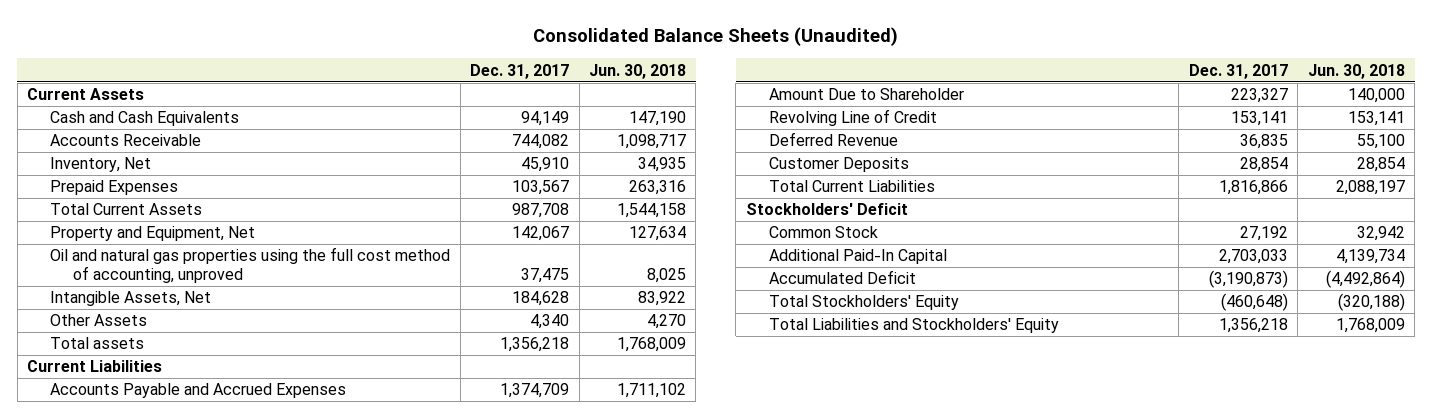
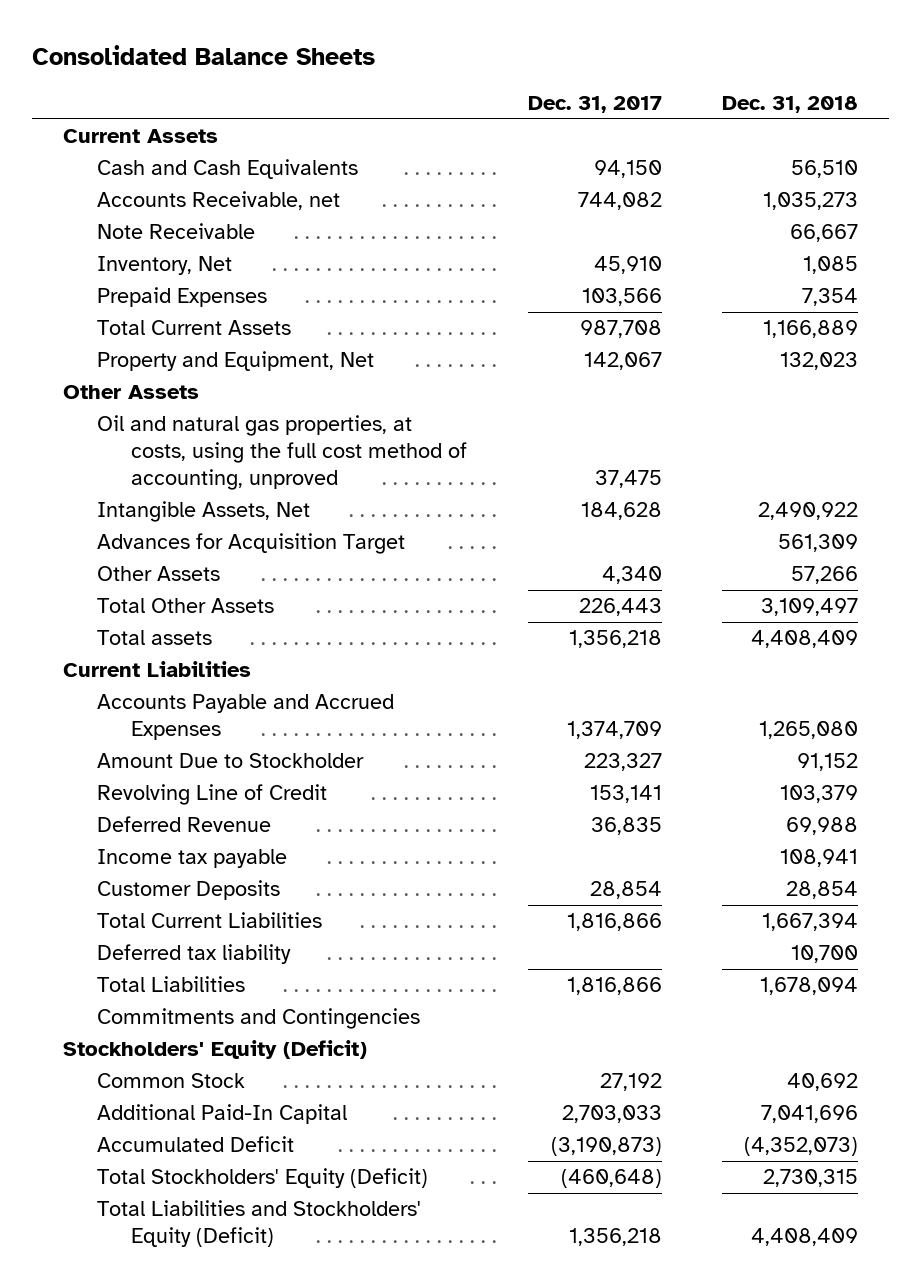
- Consolidated Balance Sheets (Unaudited)
+ Consolidated Balance Sheets
- | Dec. 31, 2017 | Jun. 30, 2018
+ | Dec. 31, 2017 | Dec. 31, 2018
- Cash and Cash Equivalents | 94,149 | 147,190
- Accounts Receivable | 744,082 | 1,098,717
+ Cash and Cash Equivalents | 94,150 | 56,510
+ Accounts Receivable, net | 744,082 | 1,035,273
+ Note Receivable | | 66,667
- Prepaid Expenses | 103,567 | 263,316
+ Prepaid Expenses | 103,566 | 7,354
- Oil and natural gas properties using the full cost method of accounting, unproved | 37,475 | 8,025
+ Other Assets
+ Oil and natural gas properties, at costs, using the full cost method of accounting, unproved | 37,475 |
+ Advances for Acquisition Target | | 561,309
+ Total Other Assets | 226,443 | 3,109,497
- Amount Due to Shareholder | 223,327 | 140,000
+ Amount Due to Stockholder | 223,327 | 91,152
+ Income tax payable | | 108,941
- Stockholders' Deficit
+ Deferred tax liability | | 10,700
+ Total Liabilities | 1,816,866 | 1,678,094
+ Commitments and Contingencies
+ Stockholders' Equity (Deficit)
- Total Stockholders' Equity | (460,648) | (320,188)
- Total Liabilities and Stockholders' Equity | 1,356,218 | 1,768,009
+ Total Stockholders' Equity (Deficit) | (460,648) | 2,730,315
+ Total Liabilities and Stockholders' Equity (Deficit) | 1,356,218 | 4,408,409

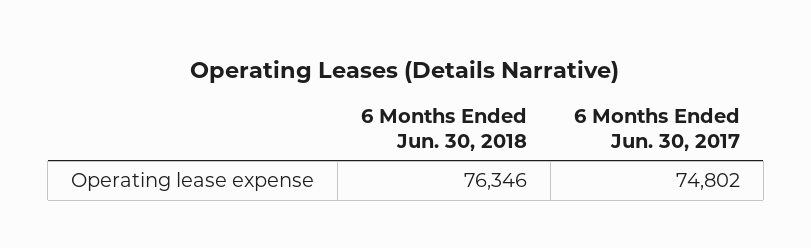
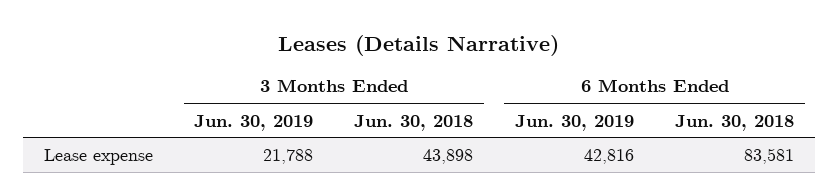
- Operating Leases (Details Narrative)
+ Leases (Details Narrative)
- | 6 Months Ended Jun. 30, 2018 | 6 Months Ended Jun. 30, 2017
+ | 3 Months Ended Jun. 30, 2019 | 3 Months Ended Jun. 30, 2018 | 6 Months Ended Jun. 30, 2019 | 6 Months Ended Jun. 30, 2018
- Operating lease expense | 76,346 | 74,802
+ Lease expense | 21,788 | 43,898 | 42,816 | 83,581

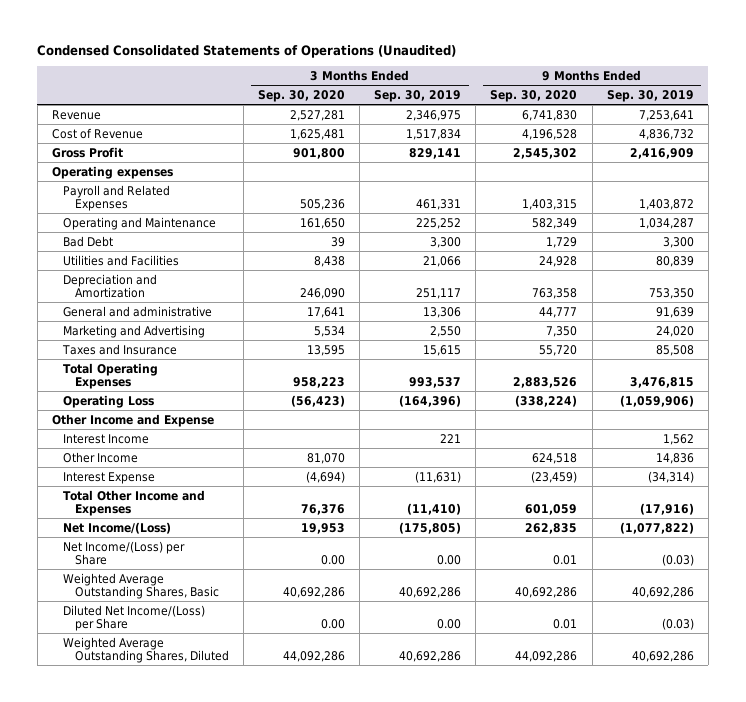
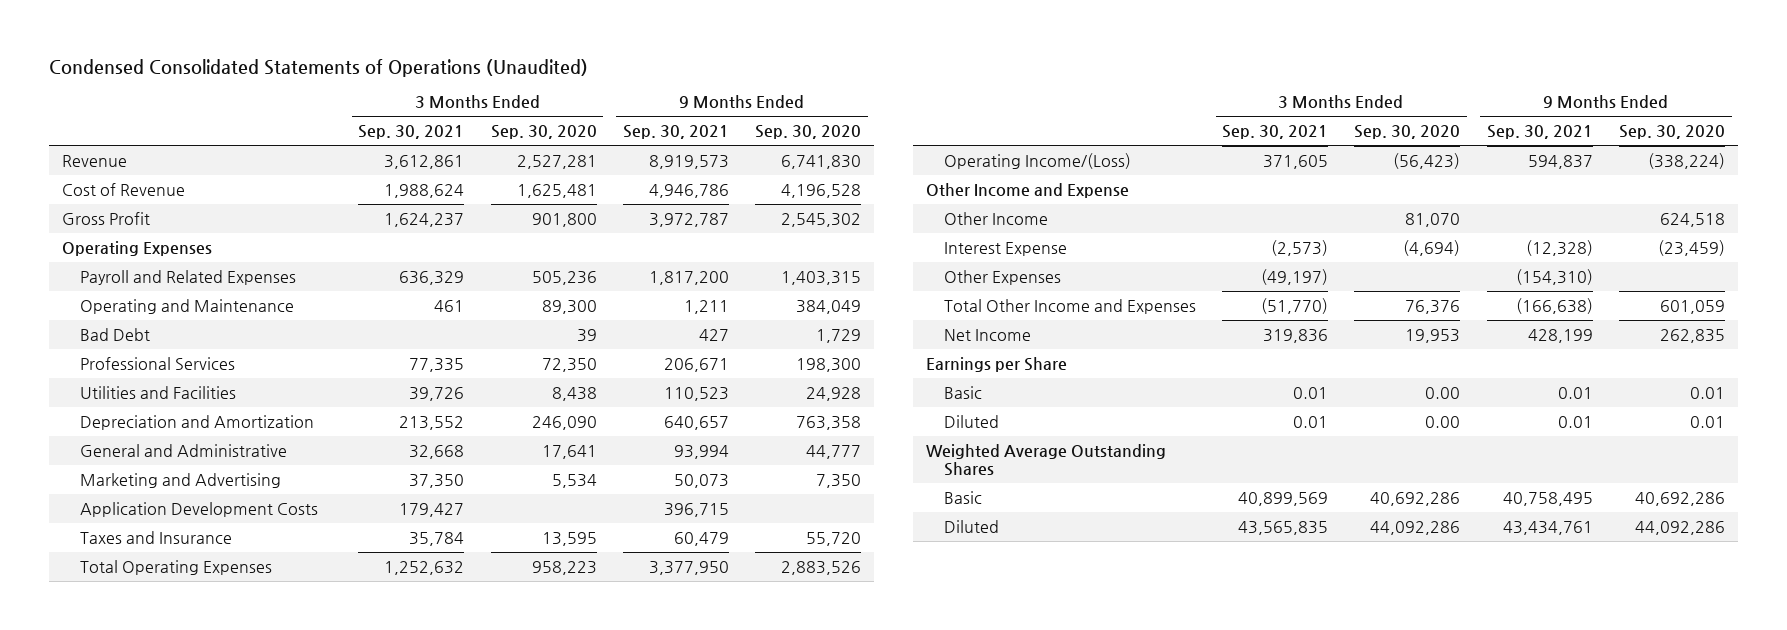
- | 3 Months Ended Sep. 30, 2020 | 3 Months Ended Sep. 30, 2019 | 9 Months Ended Sep. 30, 2020 | 9 Months Ended Sep. 30, 2019
+ | 3 Months Ended Sep. 30, 2021 | 3 Months Ended Sep. 30, 2020 | 9 Months Ended Sep. 30, 2021 | 9 Months Ended Sep. 30, 2020
- Operating expenses
+ Operating Expenses
- Operating and Maintenance | 161,650 | 225,252 | 582,349 | 1,034,287
+ Operating and Maintenance | 461 | 89,300 | 1,211 | 384,049
+ Professional Services | 77,335 | 72,350 | 206,671 | 198,300
- General and administrative | 17,641 | 13,306 | 44,777 | 91,639
+ General and Administrative | 32,668 | 17,641 | 93,994 | 44,777
+ Application Development Costs | 179,427 | | 396,715 |
- Operating Loss | (56,423) | (164,396) | (338,224) | (1,059,906)
+ Operating Income/(Loss) | 371,605 | (56,423) | 594,837 | (338,224)
- Interest Income | | 221 | | 1,562
+ Other Expenses | (49,197) | | (154,310) |
- Net Income/(Loss) | 19,953 | (175,805) | 262,835 | (1,077,822)
- Net Income/(Loss) per Share | 0.00 | 0.00 | 0.01 | (0.03)
- Weighted Average Outstanding Shares, Basic | 40,692,286 | 40,692,286 | 40,692,286 | 40,692,286
- Diluted Net Income/(Loss) per Share | 0.00 | 0.00 | 0.01 | (0.03)
- Weighted Average Outstanding Shares, Diluted | 44,092,286 | 40,692,286 | 44,092,286 | 40,692,286
+ Net Income | 319,836 | 19,953 | 428,199 | 262,835
+ Earnings per Share
+ Basic | 0.01 | 0.00 | 0.01 | 0.01
+ Diluted | 0.01 | 0.00 | 0.01 | 0.01
+ Weighted Average Outstanding Shares
+ Basic | 40,899,569 | 40,692,286 | 40,758,495 | 40,692,286
+ Diluted | 43,565,835 | 44,092,286 | 43,434,761 | 44,092,286

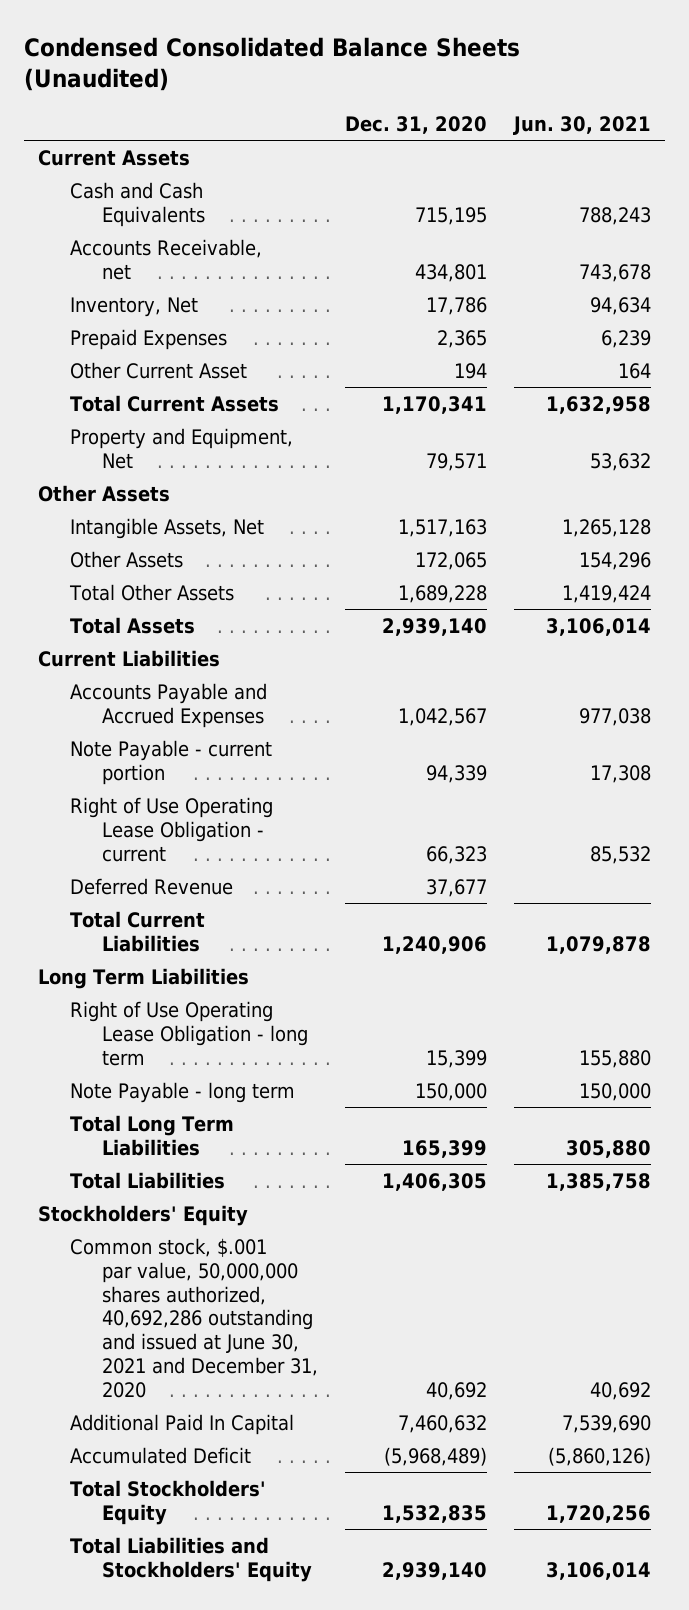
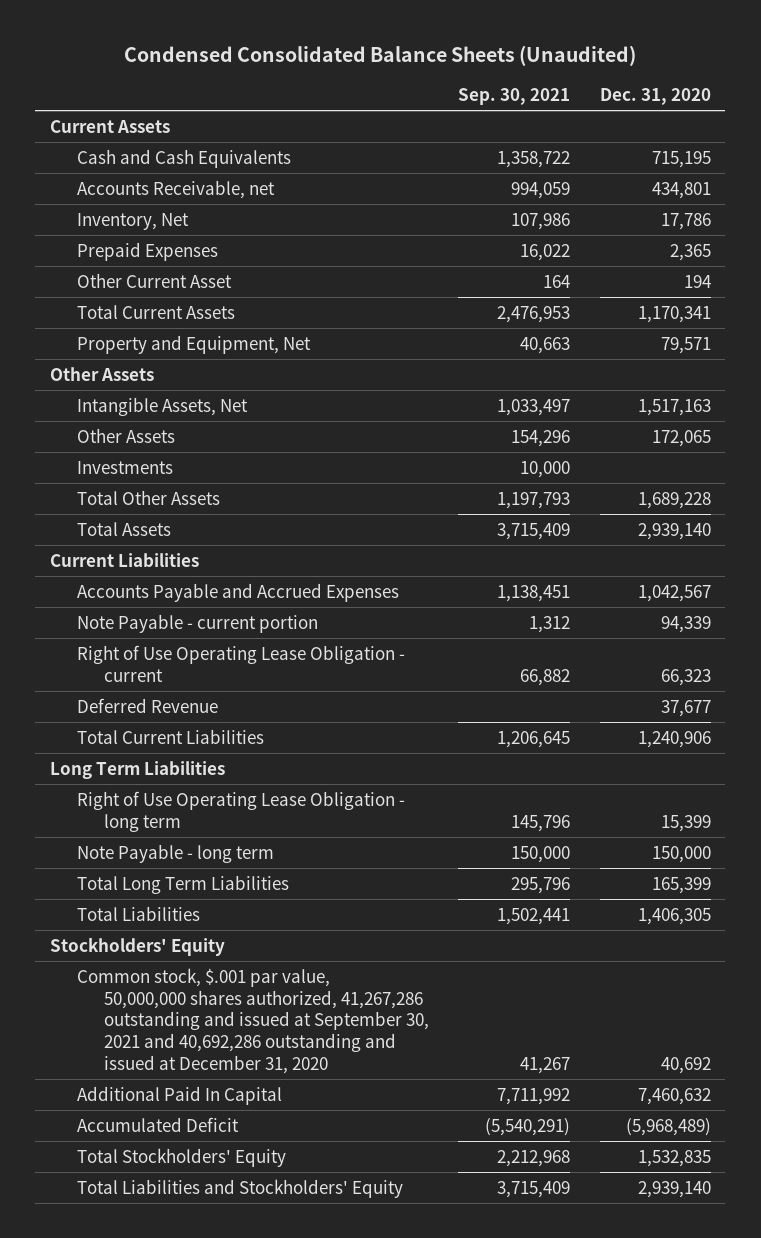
- | Dec. 31, 2020 | Jun. 30, 2021
+ | Sep. 30, 2021 | Dec. 31, 2020
+ Investments | 10,000 |
- Common stock, $.001 par value, 50,000,000 shares authorized, 40,692,286 outstanding and issued at June 30, 2021 and December 31, 2020 | 40,692 | 40,692
+ Common stock, $.001 par value, 50,000,000 shares authorized, 41,267,286 outstanding and issued at September 30, 2021 and 40,692,286 outstanding and issued at December 31, 2020 | 41,267 | 40,692

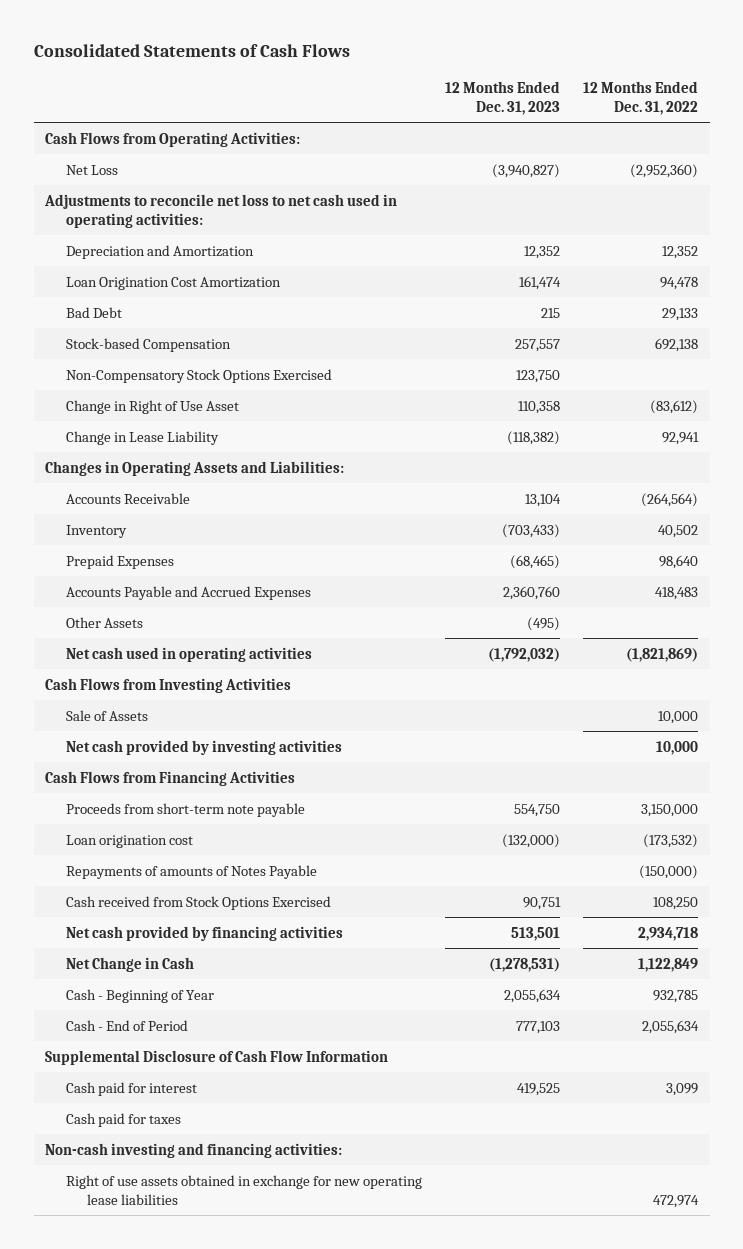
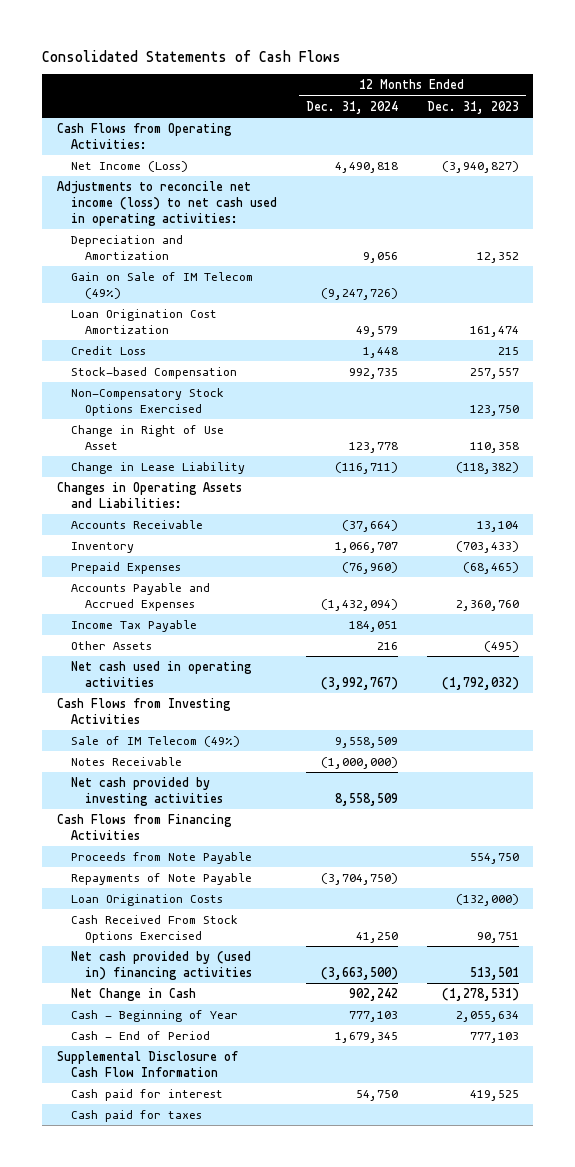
- | 12 Months Ended Dec. 31, 2023 | 12 Months Ended Dec. 31, 2022
+ | 12 Months Ended Dec. 31, 2024 | 12 Months Ended Dec. 31, 2023
- Net Loss | (3,940,827) | (2,952,360)
- Adjustments to reconcile net loss to net cash used in operating activities:
+ Net Income (Loss) | 4,490,818 | (3,940,827)
+ Adjustments to reconcile net income (loss) to net cash used in operating activities:
+ Gain on Sale of IM Telecom (49%) | (9,247,726) |
- Bad Debt | 215 | 29,133
+ Credit Loss | 1,448 | 215
+ Income Tax Payable | 184,051 |
- Sale of Assets | | 10,000
+ Sale of IM Telecom (49%) | 9,558,509 |
+ Notes Receivable | (1,000,000) |
- Proceeds from short-term note payable | 554,750 | 3,150,000
- Loan origination cost | (132,000) | (173,532)
- Repayments of amounts of Notes Payable | | (150,000)
- Cash received from Stock Options Exercised | 90,751 | 108,250
- Net cash provided by financing activities | 513,501 | 2,934,718
+ Proceeds from Note Payable | | 554,750
+ Repayments of Note Payable | (3,704,750) |
+ Loan Origination Costs | | (132,000)
+ Cash Received From Stock Options Exercised | 41,250 | 90,751
+ Net cash provided by (used in) financing activities | (3,663,500) | 513,501
- Non-cash investing and financing activities:
- Right of use assets obtained in exchange for new operating lease liabilities | | 472,974

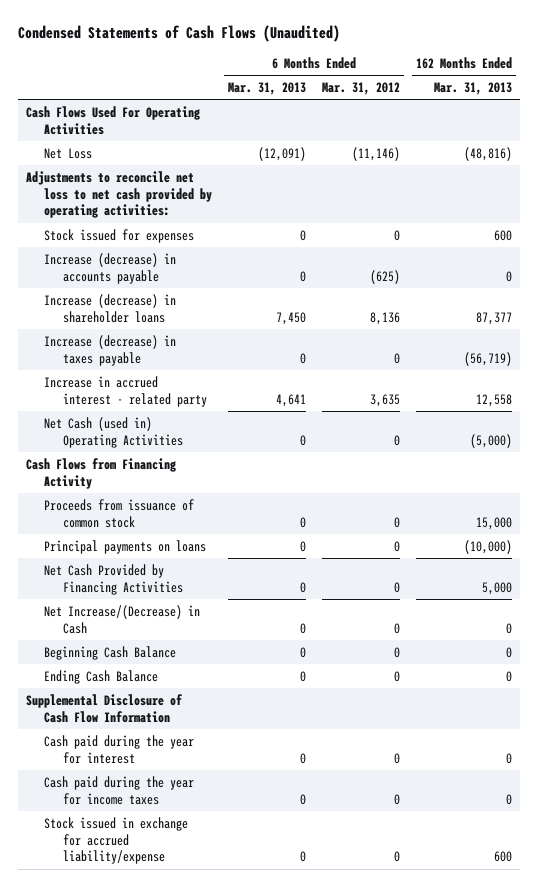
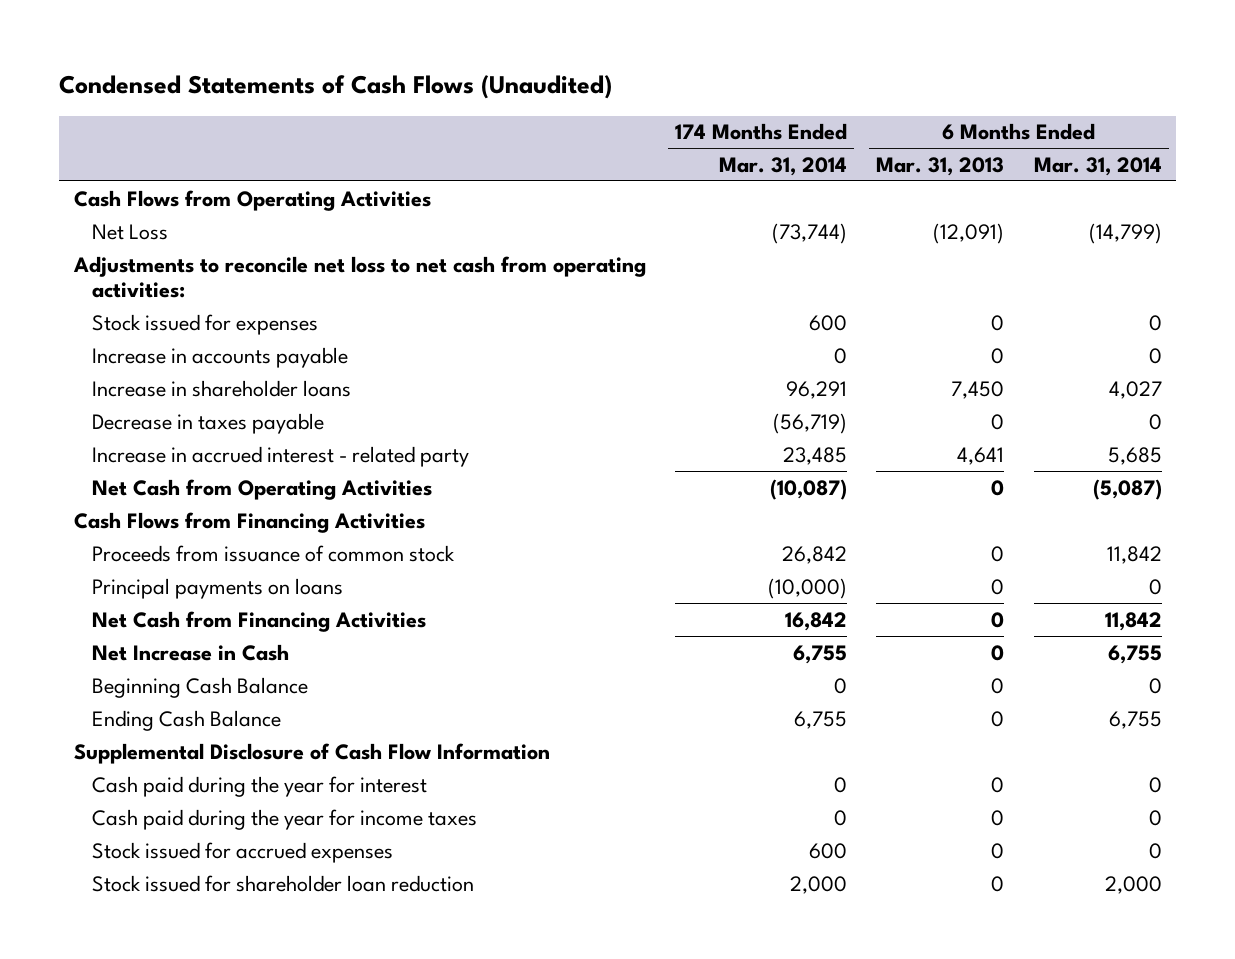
- | 6 Months Ended Mar. 31, 2013 | 6 Months Ended Mar. 31, 2012 | 162 Months Ended Mar. 31, 2013
+ | 174 Months Ended Mar. 31, 2014 | 6 Months Ended Mar. 31, 2013 | 6 Months Ended Mar. 31, 2014
- Cash Flows Used For Operating Activities
+ Cash Flows from Operating Activities
- Adjustments to reconcile net loss to net cash provided by operating activities:
+ Adjustments to reconcile net loss to net cash from operating activities:
- Increase (decrease) in accounts payable | 0 | (625) | 0
- Increase (decrease) in shareholder loans | 7,450 | 8,136 | 87,377
- Increase (decrease) in taxes payable | 0 | 0 | (56,719)
+ Increase in accounts payable | 0 | 0 | 0
+ Increase in shareholder loans | 96,291 | 7,450 | 4,027
+ Decrease in taxes payable | (56,719) | 0 | 0
- Net Cash (used in) Operating Activities | 0 | 0 | (5,000)
- Cash Flows from Financing Activity
+ Net Cash from Operating Activities | (10,087) | 0 | (5,087)
+ Cash Flows from Financing Activities
- Net Cash Provided by Financing Activities | 0 | 0 | 5,000
- Net Increase/(Decrease) in Cash | 0 | 0 | 0
+ Net Cash from Financing Activities | 16,842 | 0 | 11,842
+ Net Increase in Cash | 6,755 | 0 | 6,755
- Stock issued in exchange for accrued liability/expense | 0 | 0 | 600
+ Stock issued for accrued expenses | 600 | 0 | 0
+ Stock issued for shareholder loan reduction | 2,000 | 0 | 2,000

